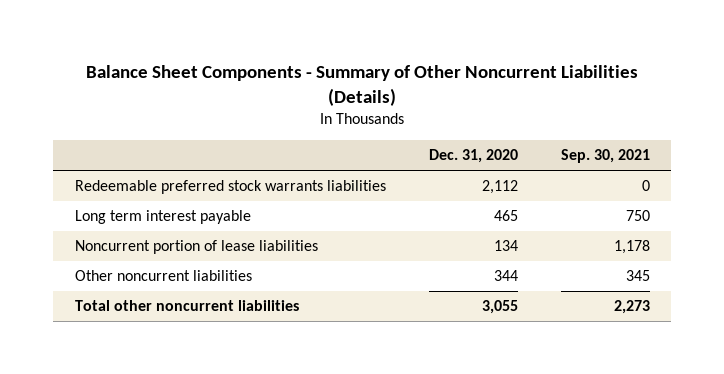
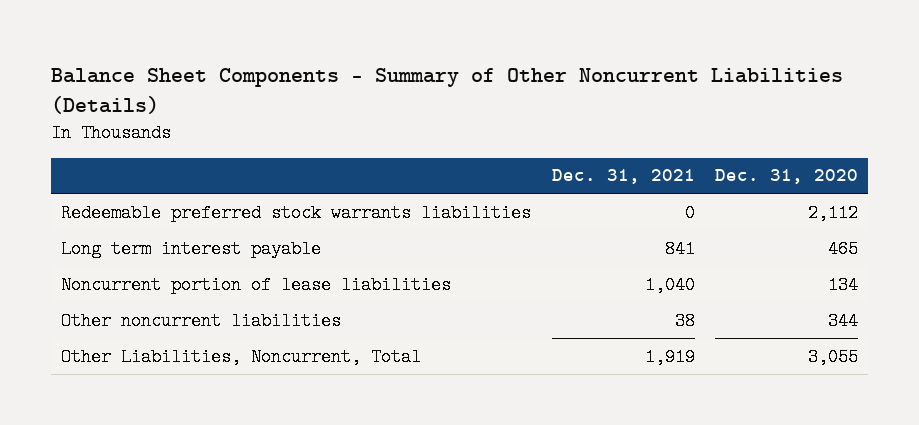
- | Dec. 31, 2020 | Sep. 30, 2021
+ | Dec. 31, 2021 | Dec. 31, 2020
- Total other noncurrent liabilities | 3,055 | 2,273
+ Other Liabilities, Noncurrent, Total | 1,919 | 3,055

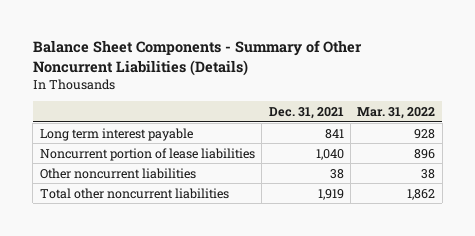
- | Dec. 31, 2021 | Dec. 31, 2020
+ | Dec. 31, 2021 | Mar. 31, 2022
- Redeemable preferred stock warrants liabilities | 0 | 2,112
- Other Liabilities, Noncurrent, Total | 1,919 | 3,055
+ Total other noncurrent liabilities | 1,919 | 1,862

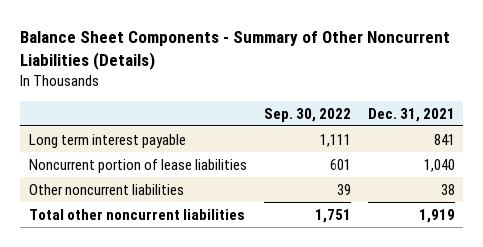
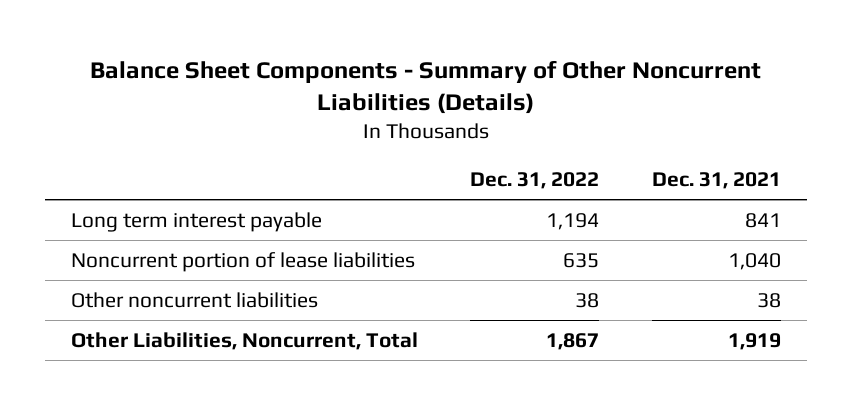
- | Sep. 30, 2022 | Dec. 31, 2021
+ | Dec. 31, 2022 | Dec. 31, 2021
- Total other noncurrent liabilities | 1,751 | 1,919
+ Other Liabilities, Noncurrent, Total | 1,867 | 1,919

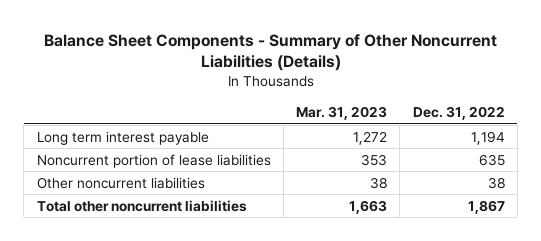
- | Dec. 31, 2022 | Dec. 31, 2021
+ | Mar. 31, 2023 | Dec. 31, 2022
- Other Liabilities, Noncurrent, Total | 1,867 | 1,919
+ Total other noncurrent liabilities | 1,663 | 1,867

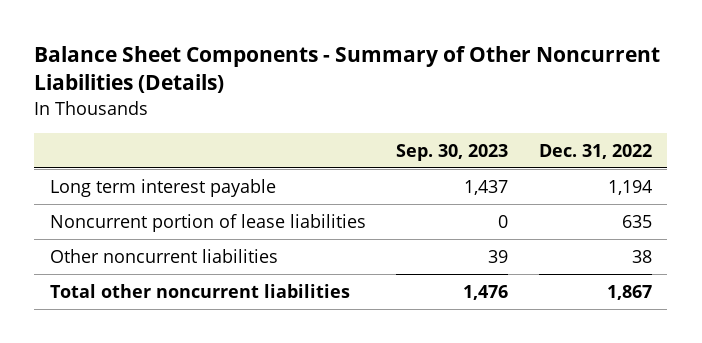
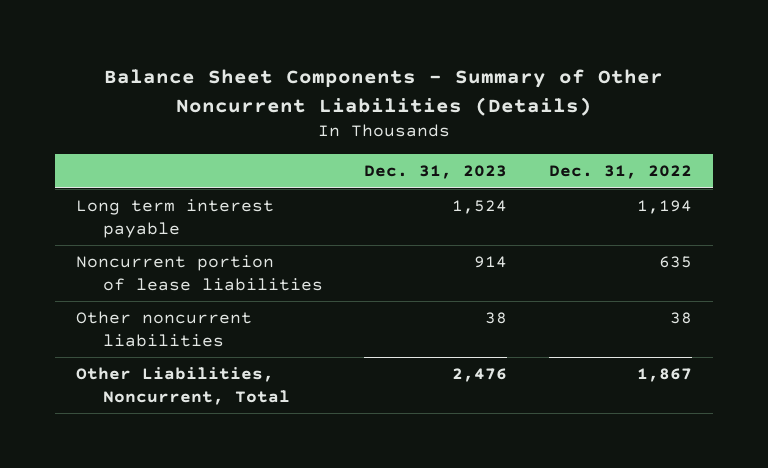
- | Sep. 30, 2023 | Dec. 31, 2022
+ | Dec. 31, 2023 | Dec. 31, 2022
- Total other noncurrent liabilities | 1,476 | 1,867
+ Other Liabilities, Noncurrent, Total | 2,476 | 1,867

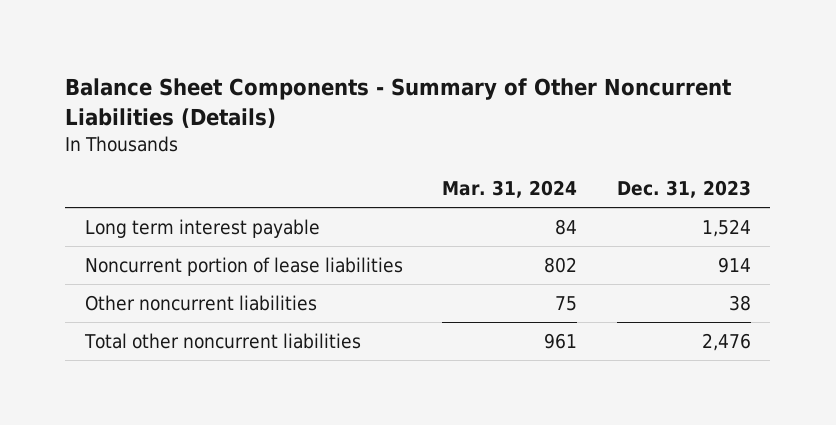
- | Dec. 31, 2023 | Dec. 31, 2022
+ | Mar. 31, 2024 | Dec. 31, 2023
- Other Liabilities, Noncurrent, Total | 2,476 | 1,867
+ Total other noncurrent liabilities | 961 | 2,476

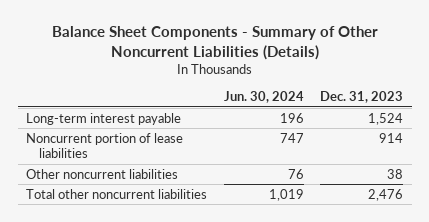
- | Mar. 31, 2024 | Dec. 31, 2023
+ | Jun. 30, 2024 | Dec. 31, 2023
- Long term interest payable | 84 | 1,524
+ Long-term interest payable | 196 | 1,524

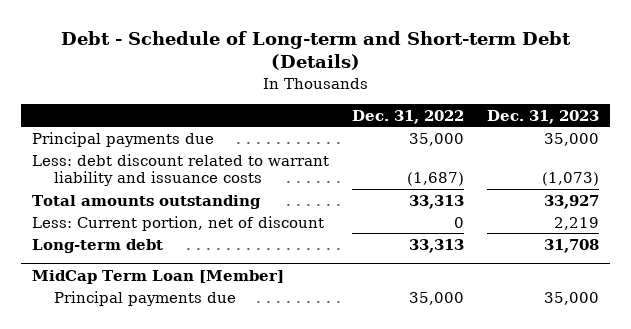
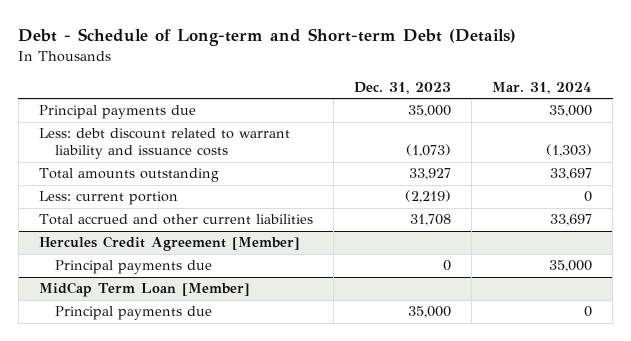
- | Dec. 31, 2022 | Dec. 31, 2023
+ | Dec. 31, 2023 | Mar. 31, 2024
- Less: Current portion, net of discount | 0 | 2,219
- Long-term debt | 33,313 | 31,708
+ Less: current portion | (2,219) | 0
+ Total accrued and other current liabilities | 31,708 | 33,697
+ Hercules Credit Agreement [Member]
+ Principal payments due | 0 | 35,000

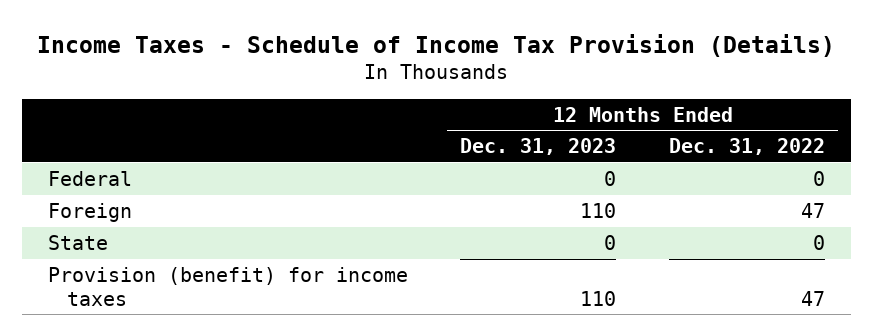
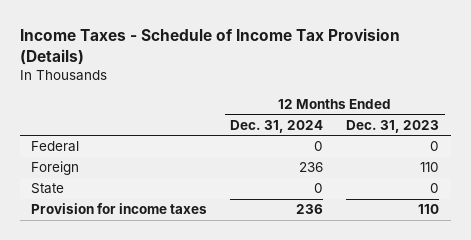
- | 12 Months Ended Dec. 31, 2023 | 12 Months Ended Dec. 31, 2022
+ | 12 Months Ended Dec. 31, 2024 | 12 Months Ended Dec. 31, 2023
- Provision (benefit) for income taxes | 110 | 47
+ Provision for income taxes | 236 | 110

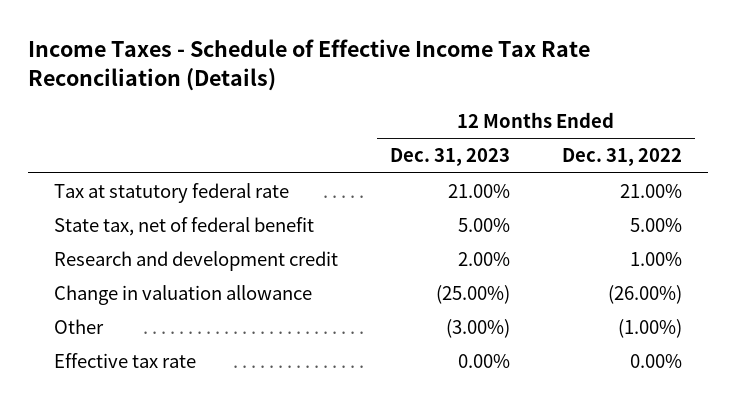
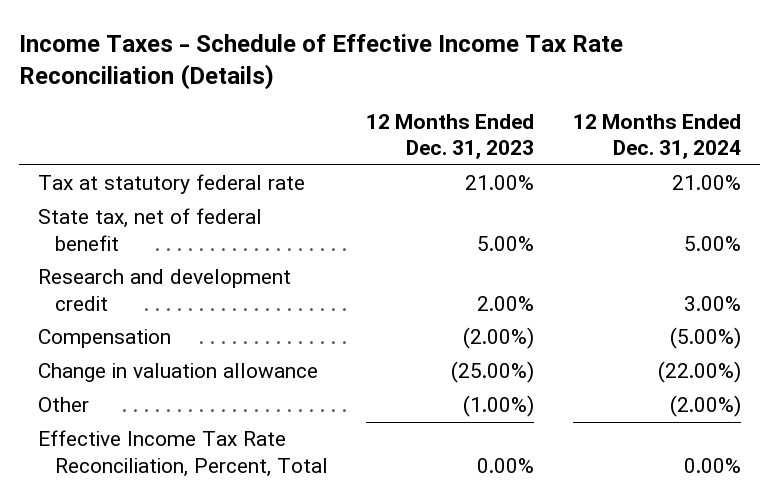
- | 12 Months Ended Dec. 31, 2023 | 12 Months Ended Dec. 31, 2022
+ | 12 Months Ended Dec. 31, 2023 | 12 Months Ended Dec. 31, 2024
+ Compensation | (2.00%) | (5.00%)
- Other | (3.00%) | (1.00%)
- Effective tax rate | 0.00% | 0.00%
+ Other | (1.00%) | (2.00%)
+ Effective Income Tax Rate Reconciliation, Percent, Total | 0.00% | 0.00%

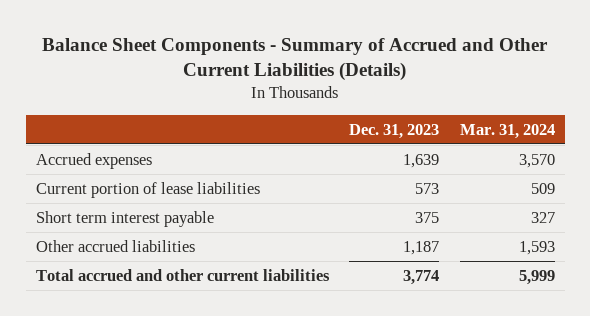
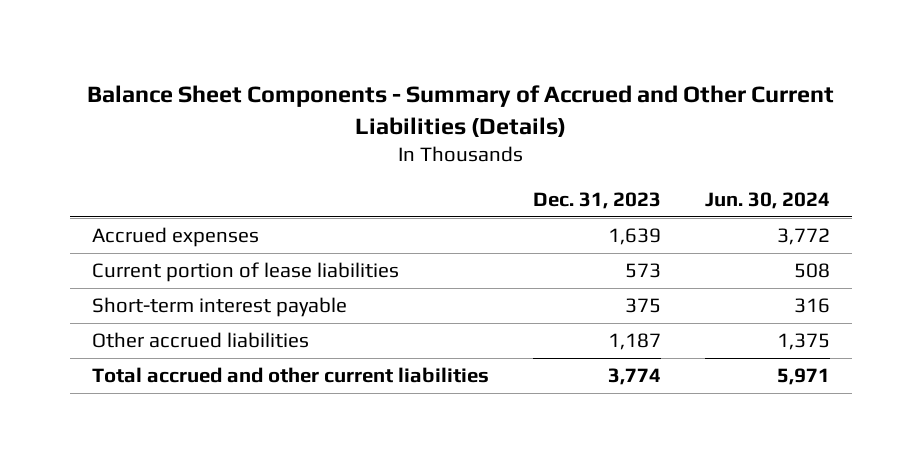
- | Dec. 31, 2023 | Mar. 31, 2024
+ | Dec. 31, 2023 | Jun. 30, 2024
- Short term interest payable | 375 | 327
+ Short-term interest payable | 375 | 316

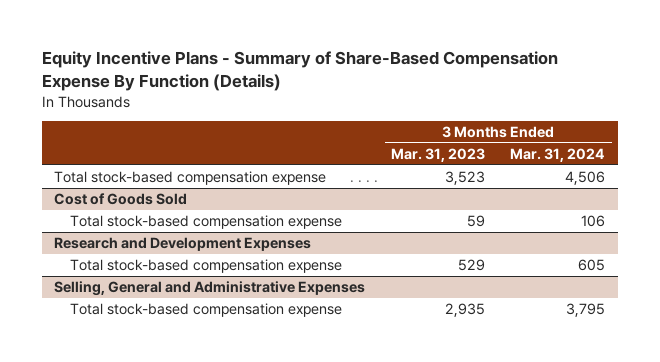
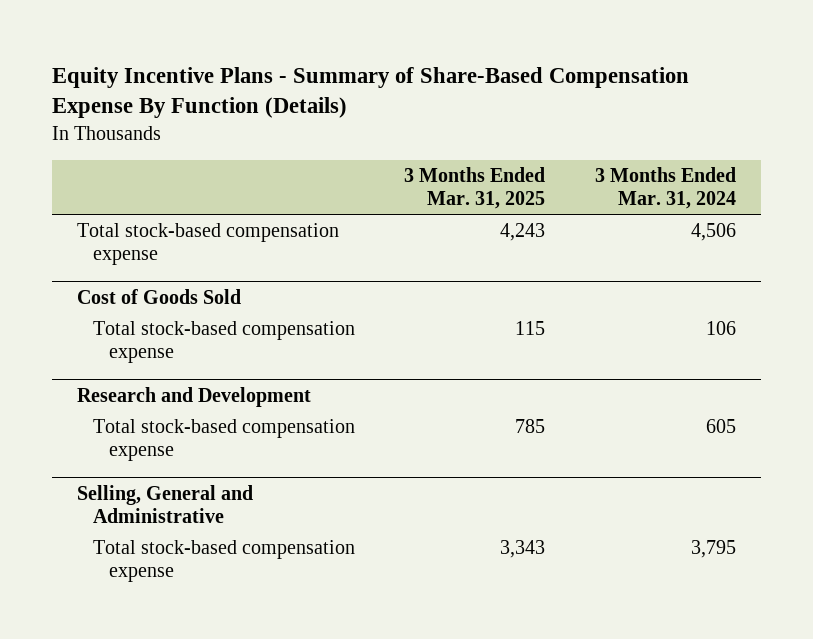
- | 3 Months Ended Mar. 31, 2023 | 3 Months Ended Mar. 31, 2024
+ | 3 Months Ended Mar. 31, 2025 | 3 Months Ended Mar. 31, 2024
- Research and Development Expenses
+ Research and Development
- Selling, General and Administrative Expenses
+ Selling, General and Administrative

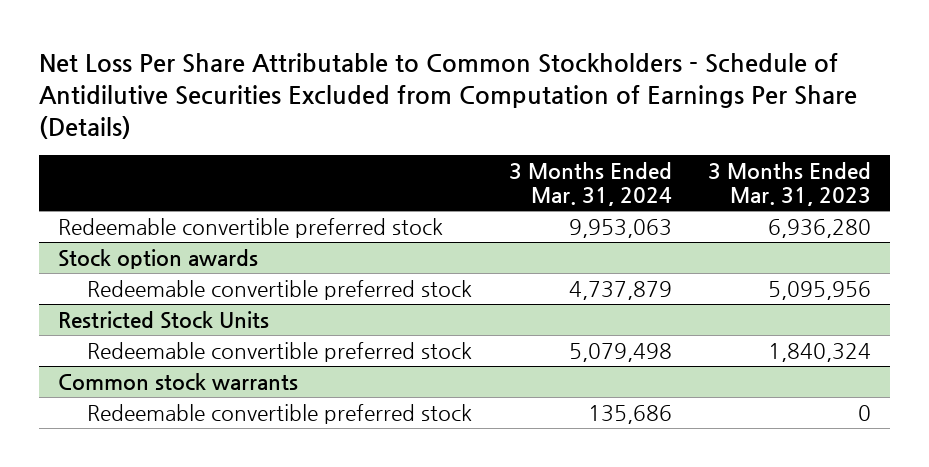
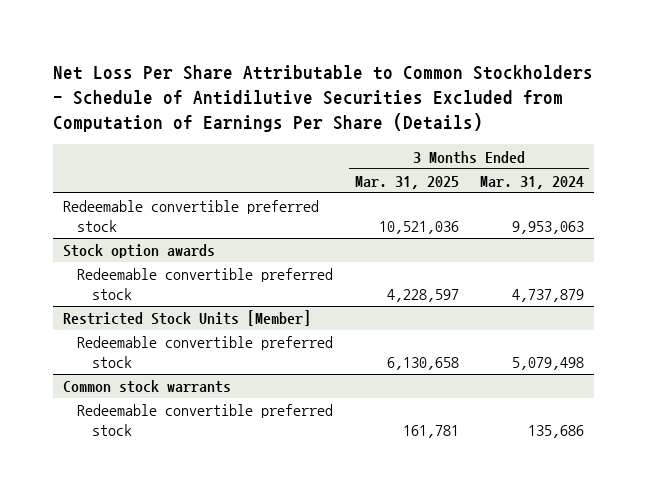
- | 3 Months Ended Mar. 31, 2024 | 3 Months Ended Mar. 31, 2023
+ | 3 Months Ended Mar. 31, 2025 | 3 Months Ended Mar. 31, 2024
- Restricted Stock Units
+ Restricted Stock Units [Member]

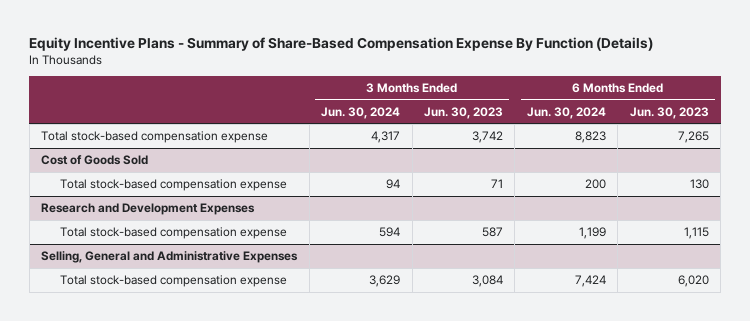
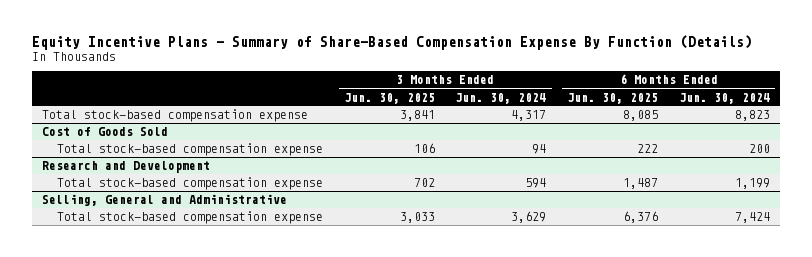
- | 3 Months Ended Jun. 30, 2024 | 3 Months Ended Jun. 30, 2023 | 6 Months Ended Jun. 30, 2024 | 6 Months Ended Jun. 30, 2023
+ | 3 Months Ended Jun. 30, 2025 | 3 Months Ended Jun. 30, 2024 | 6 Months Ended Jun. 30, 2025 | 6 Months Ended Jun. 30, 2024
- Research and Development Expenses
+ Research and Development
- Selling, General and Administrative Expenses
+ Selling, General and Administrative

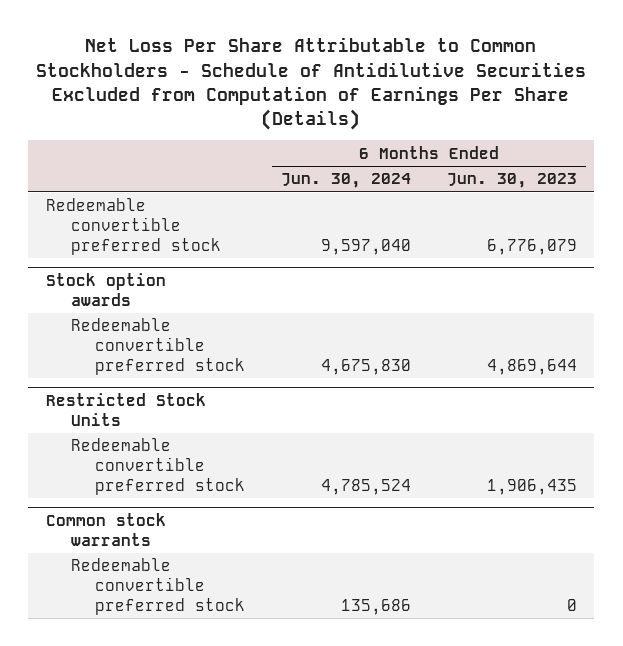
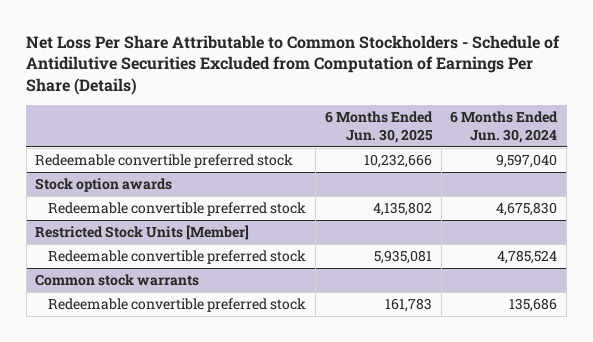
- | 6 Months Ended Jun. 30, 2024 | 6 Months Ended Jun. 30, 2023
+ | 6 Months Ended Jun. 30, 2025 | 6 Months Ended Jun. 30, 2024
- Restricted Stock Units
+ Restricted Stock Units [Member]

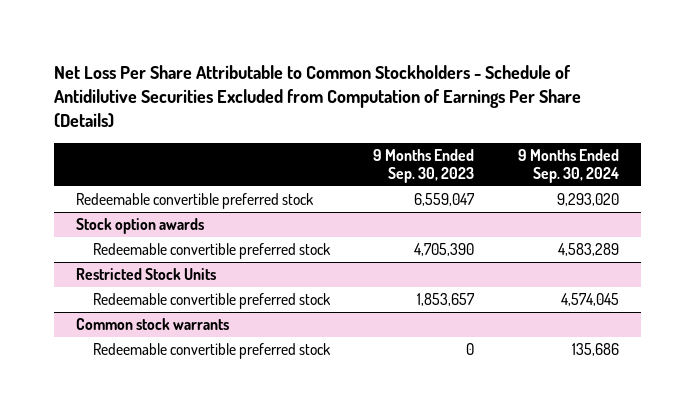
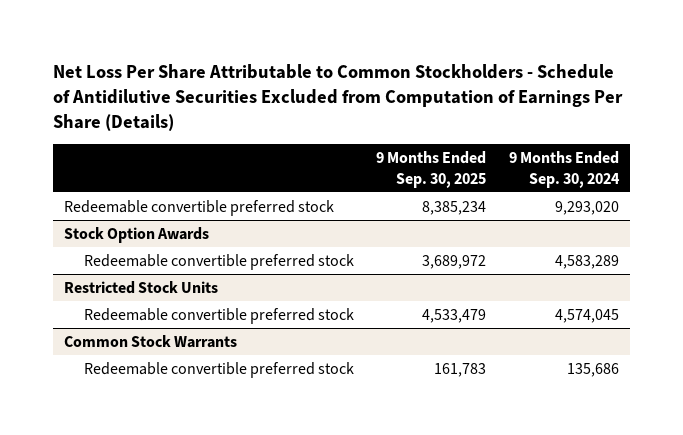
- | 9 Months Ended Sep. 30, 2023 | 9 Months Ended Sep. 30, 2024
+ | 9 Months Ended Sep. 30, 2025 | 9 Months Ended Sep. 30, 2024
- Stock option awards
+ Stock Option Awards
- Common stock warrants
+ Common Stock Warrants

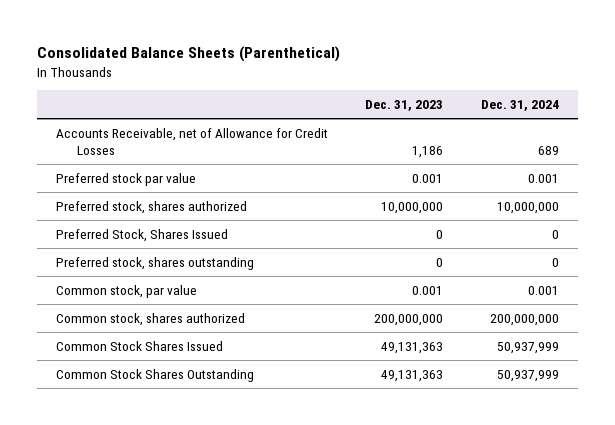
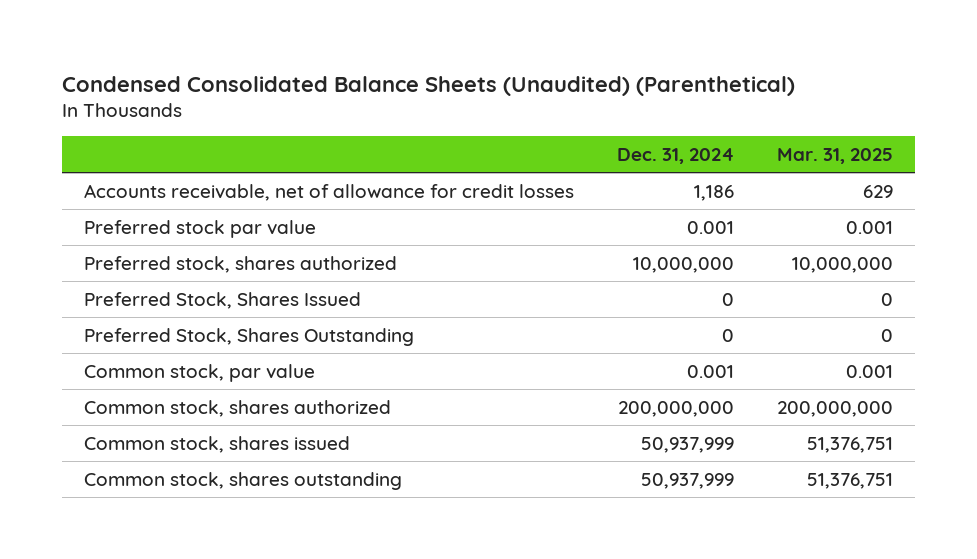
- Consolidated Balance Sheets (Parenthetical)
+ Condensed Consolidated Balance Sheets (Unaudited) (Parenthetical)
- | Dec. 31, 2023 | Dec. 31, 2024
+ | Dec. 31, 2024 | Mar. 31, 2025
- Accounts Receivable, net of Allowance for Credit Losses | 1,186 | 689
+ Accounts receivable, net of allowance for credit losses | 1,186 | 629
- Preferred stock, shares outstanding | 0 | 0
+ Preferred Stock, Shares Outstanding | 0 | 0
- Common Stock Shares Issued | 49,131,363 | 50,937,999
- Common Stock Shares Outstanding | 49,131,363 | 50,937,999
+ Common stock, shares issued | 50,937,999 | 51,376,751
+ Common stock, shares outstanding | 50,937,999 | 51,376,751

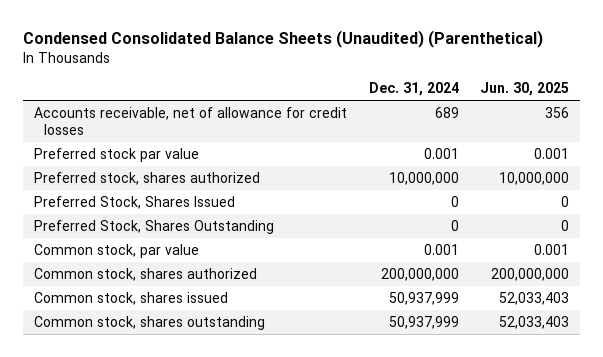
- | Dec. 31, 2024 | Mar. 31, 2025
+ | Dec. 31, 2024 | Jun. 30, 2025
- Accounts receivable, net of allowance for credit losses | 1,186 | 629
+ Accounts receivable, net of allowance for credit losses | 689 | 356

